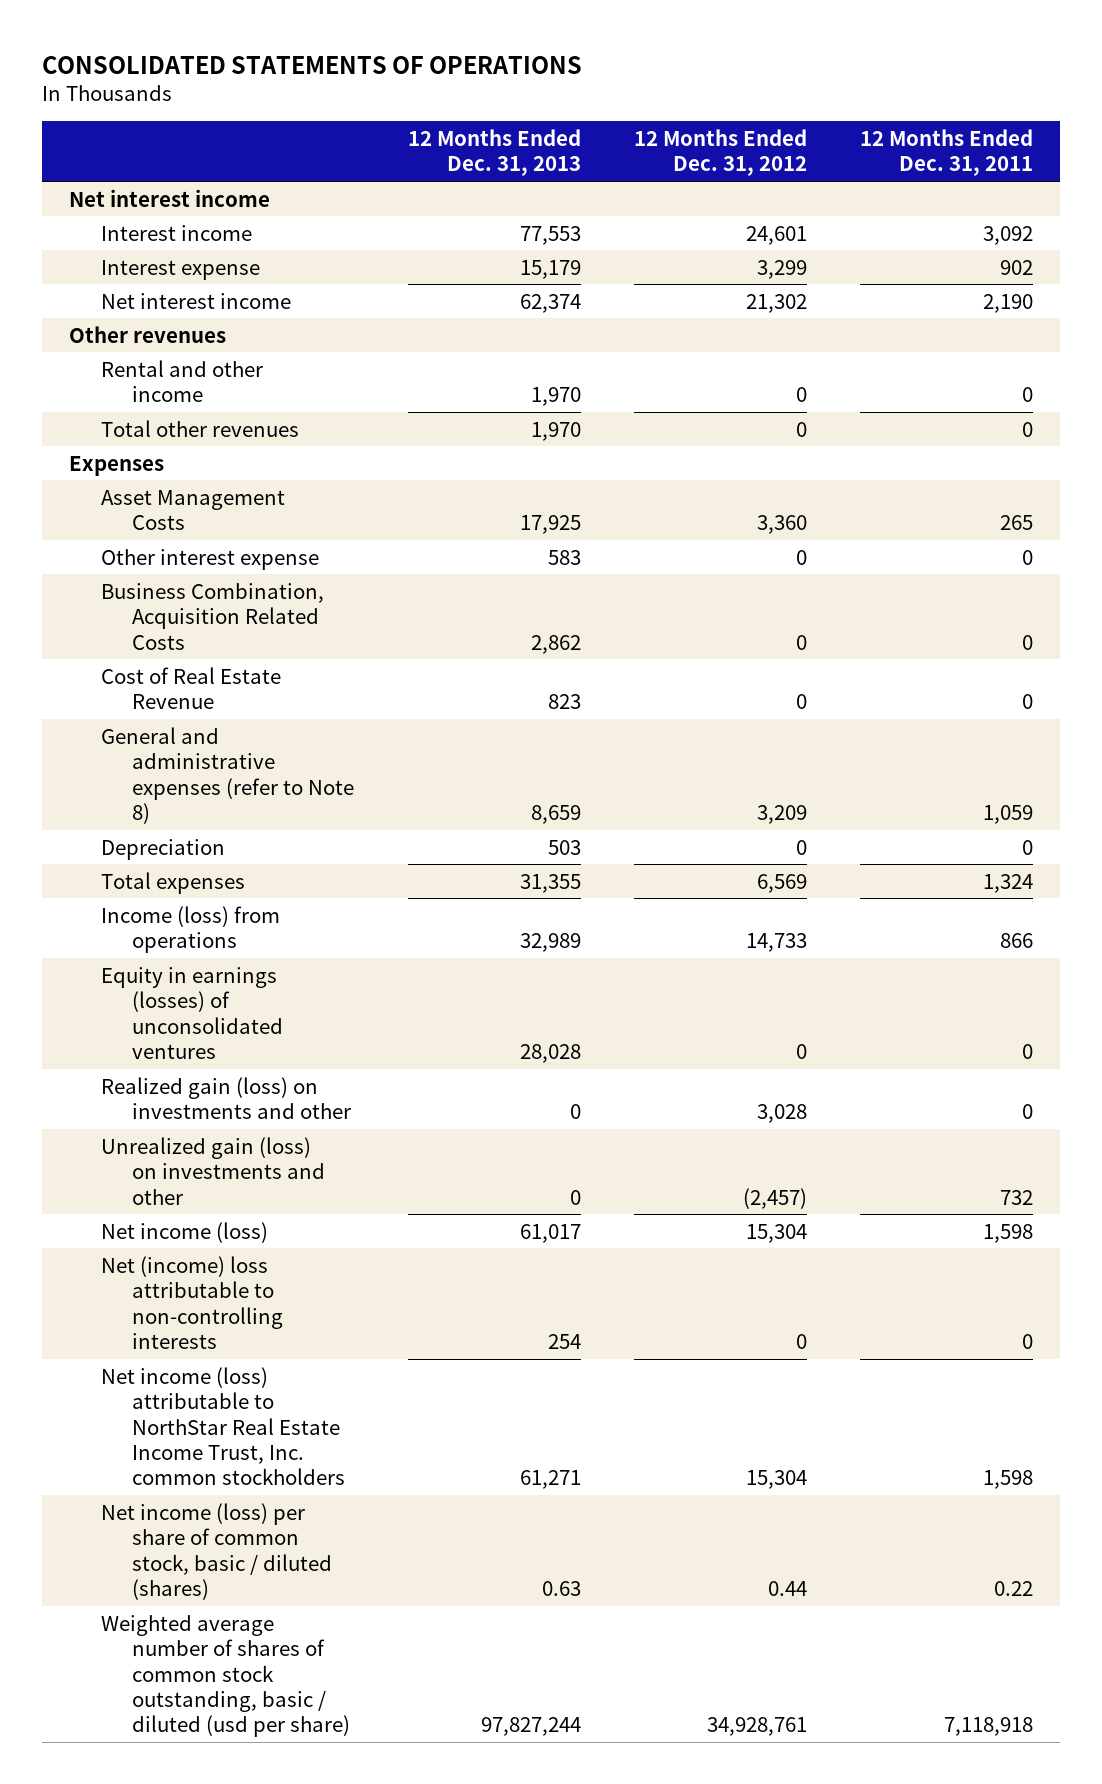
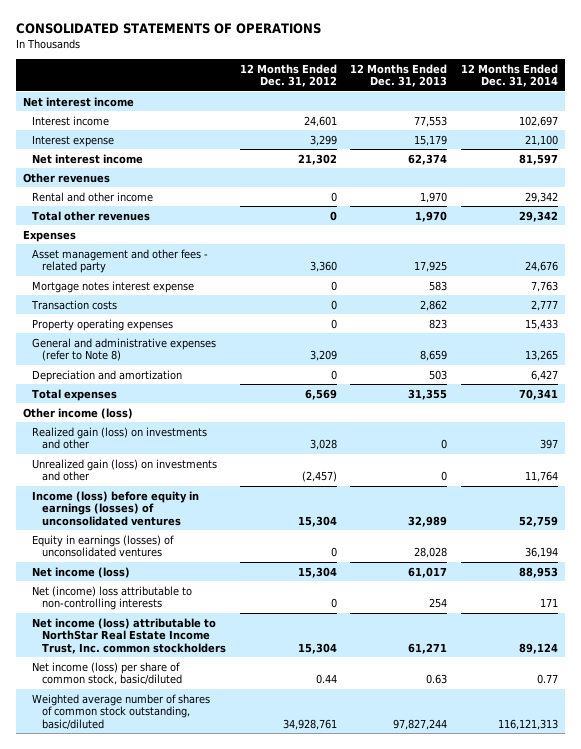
- | 12 Months Ended Dec. 31, 2013 | 12 Months Ended Dec. 31, 2012 | 12 Months Ended Dec. 31, 2011
+ | 12 Months Ended Dec. 31, 2012 | 12 Months Ended Dec. 31, 2013 | 12 Months Ended Dec. 31, 2014
- Asset Management Costs | 17,925 | 3,360 | 265
- Other interest expense | 583 | 0 | 0
- Business Combination, Acquisition Related Costs | 2,862 | 0 | 0
- Cost of Real Estate Revenue | 823 | 0 | 0
+ Asset management and other fees - related party | 3,360 | 17,925 | 24,676
+ Mortgage notes interest expense | 0 | 583 | 7,763
+ Transaction costs | 0 | 2,862 | 2,777
+ Property operating expenses | 0 | 823 | 15,433
- Depreciation | 503 | 0 | 0
+ Depreciation and amortization | 0 | 503 | 6,427
- Income (loss) from operations | 32,989 | 14,733 | 866
+ Other income (loss)
+ Income (loss) before equity in earnings (losses) of unconsolidated ventures | 15,304 | 32,989 | 52,759
moved down: Equity in earnings (losses) of unconsolidated ventures | 0 | 28,028 | 36,194
- Net income (loss) per share of common stock, basic / diluted (shares) | 0.63 | 0.44 | 0.22
- Weighted average number of shares of common stock outstanding, basic / diluted (usd per share) | 97,827,244 | 34,928,761 | 7,118,918
+ Net income (loss) per share of common stock, basic/diluted | 0.44 | 0.63 | 0.77
+ Weighted average number of shares of common stock outstanding, basic/diluted | 34,928,761 | 97,827,244 | 116,121,313

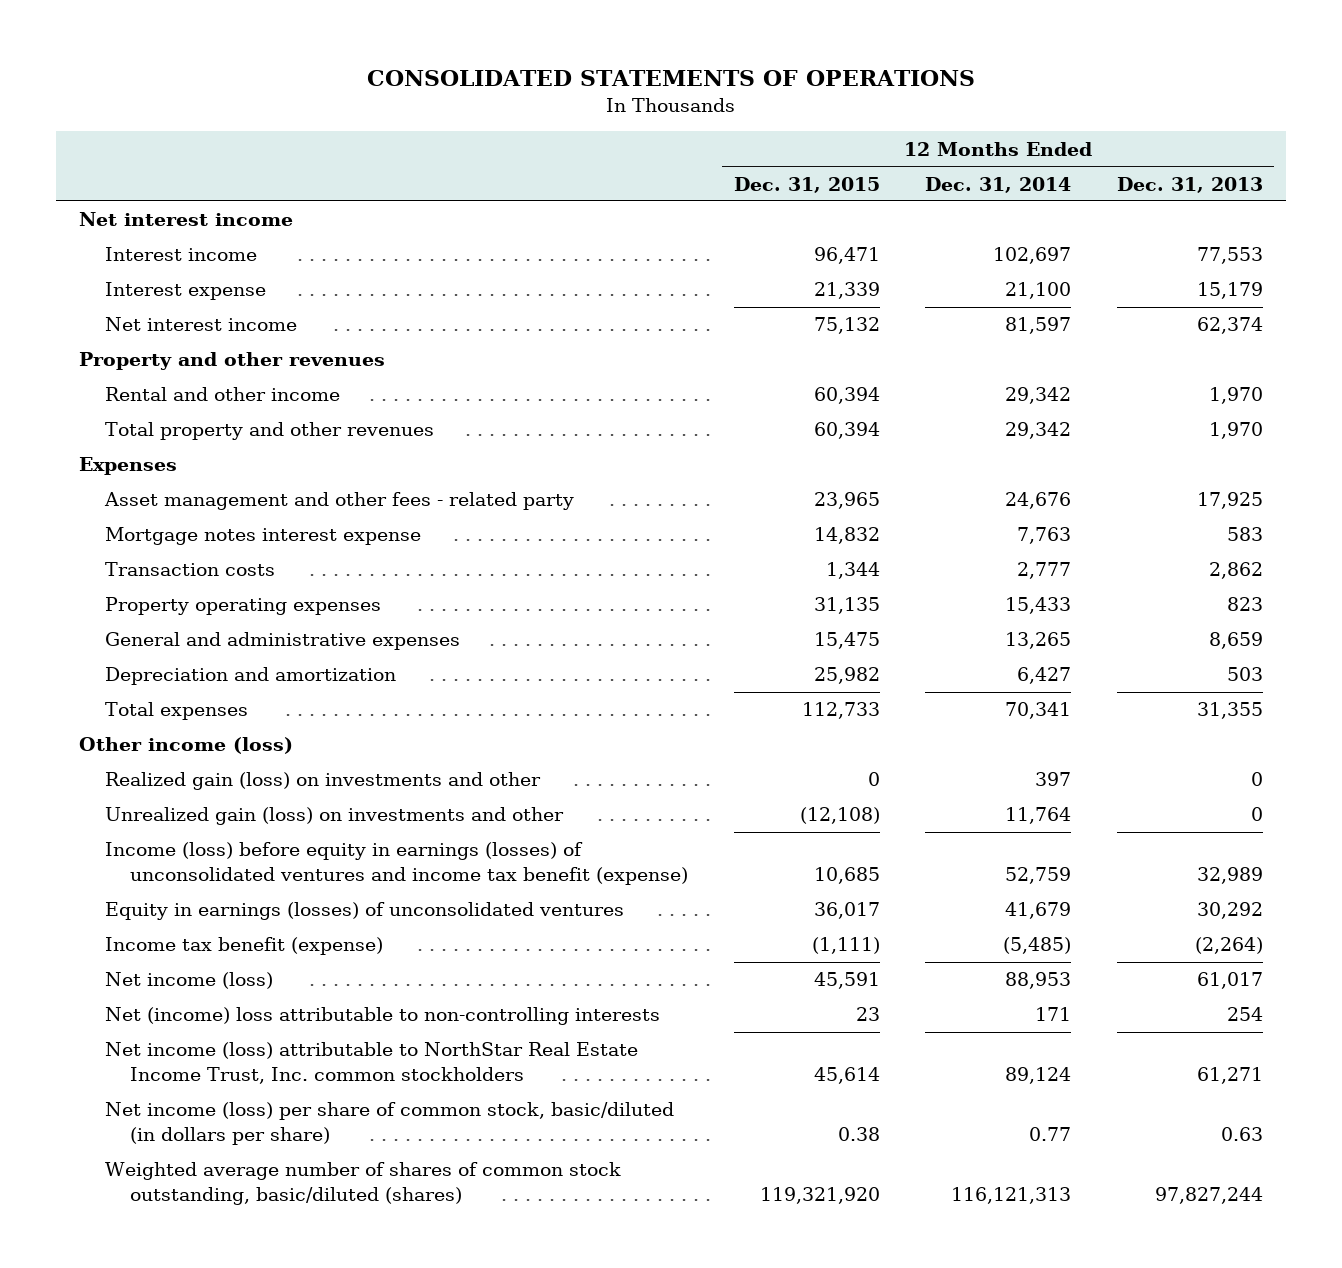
- | 12 Months Ended Dec. 31, 2012 | 12 Months Ended Dec. 31, 2013 | 12 Months Ended Dec. 31, 2014
+ | 12 Months Ended Dec. 31, 2015 | 12 Months Ended Dec. 31, 2014 | 12 Months Ended Dec. 31, 2013
- Other revenues
+ Property and other revenues
- Total other revenues | 0 | 1,970 | 29,342
+ Total property and other revenues | 60,394 | 29,342 | 1,970
- General and administrative expenses (refer to Note 8) | 3,209 | 8,659 | 13,265
+ General and administrative expenses | 15,475 | 13,265 | 8,659
- Income (loss) before equity in earnings (losses) of unconsolidated ventures | 15,304 | 32,989 | 52,759
- Equity in earnings (losses) of unconsolidated ventures | 0 | 28,028 | 36,194
+ Income (loss) before equity in earnings (losses) of unconsolidated ventures and income tax benefit (expense) | 10,685 | 52,759 | 32,989
+ Equity in earnings (losses) of unconsolidated ventures | 36,017 | 41,679 | 30,292
+ Income tax benefit (expense) | (1,111) | (5,485) | (2,264)
- Net income (loss) per share of common stock, basic/diluted | 0.44 | 0.63 | 0.77
- Weighted average number of shares of common stock outstanding, basic/diluted | 34,928,761 | 97,827,244 | 116,121,313
+ Net income (loss) per share of common stock, basic/diluted (in dollars per share) | 0.38 | 0.77 | 0.63
+ Weighted average number of shares of common stock outstanding, basic/diluted (shares) | 119,321,920 | 116,121,313 | 97,827,244

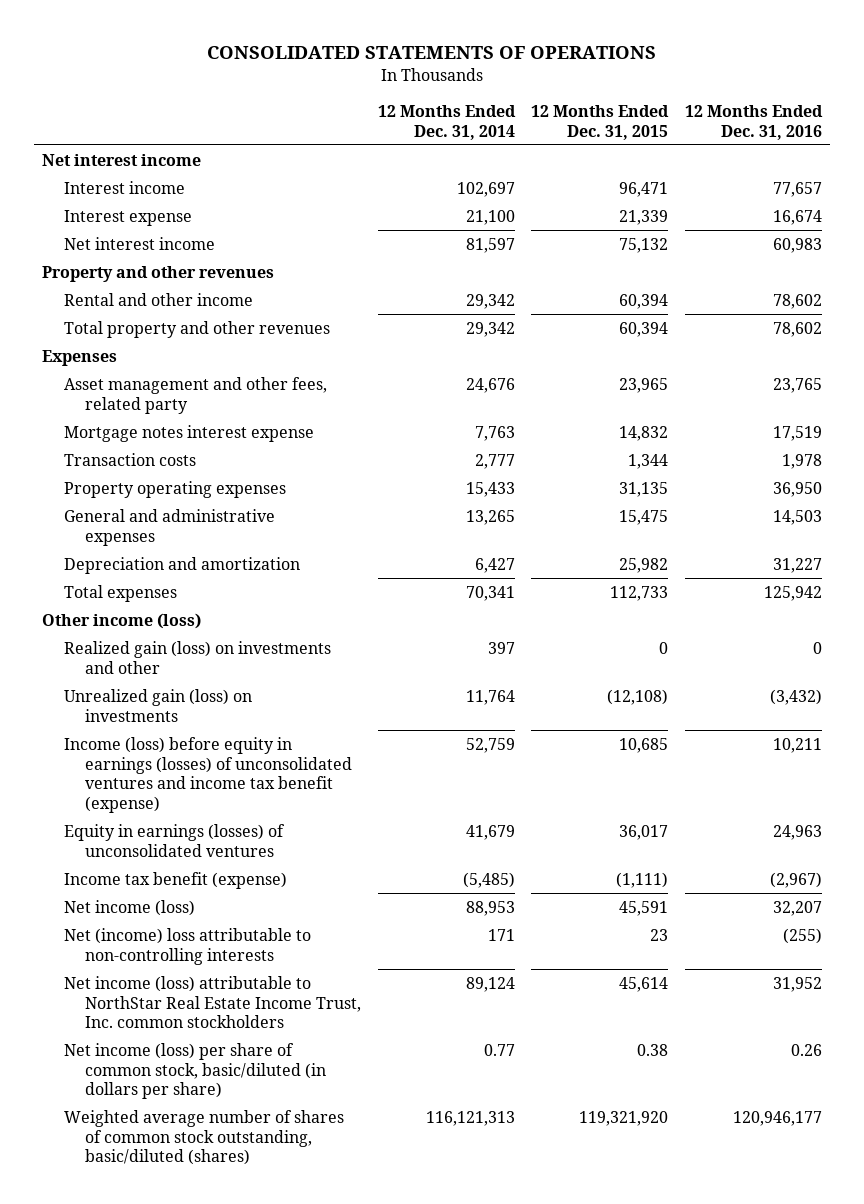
- | 12 Months Ended Dec. 31, 2015 | 12 Months Ended Dec. 31, 2014 | 12 Months Ended Dec. 31, 2013
+ | 12 Months Ended Dec. 31, 2014 | 12 Months Ended Dec. 31, 2015 | 12 Months Ended Dec. 31, 2016
- Asset management and other fees - related party | 23,965 | 24,676 | 17,925
+ Asset management and other fees, related party | 24,676 | 23,965 | 23,765
- Unrealized gain (loss) on investments and other | (12,108) | 11,764 | 0
+ Unrealized gain (loss) on investments | 11,764 | (12,108) | (3,432)

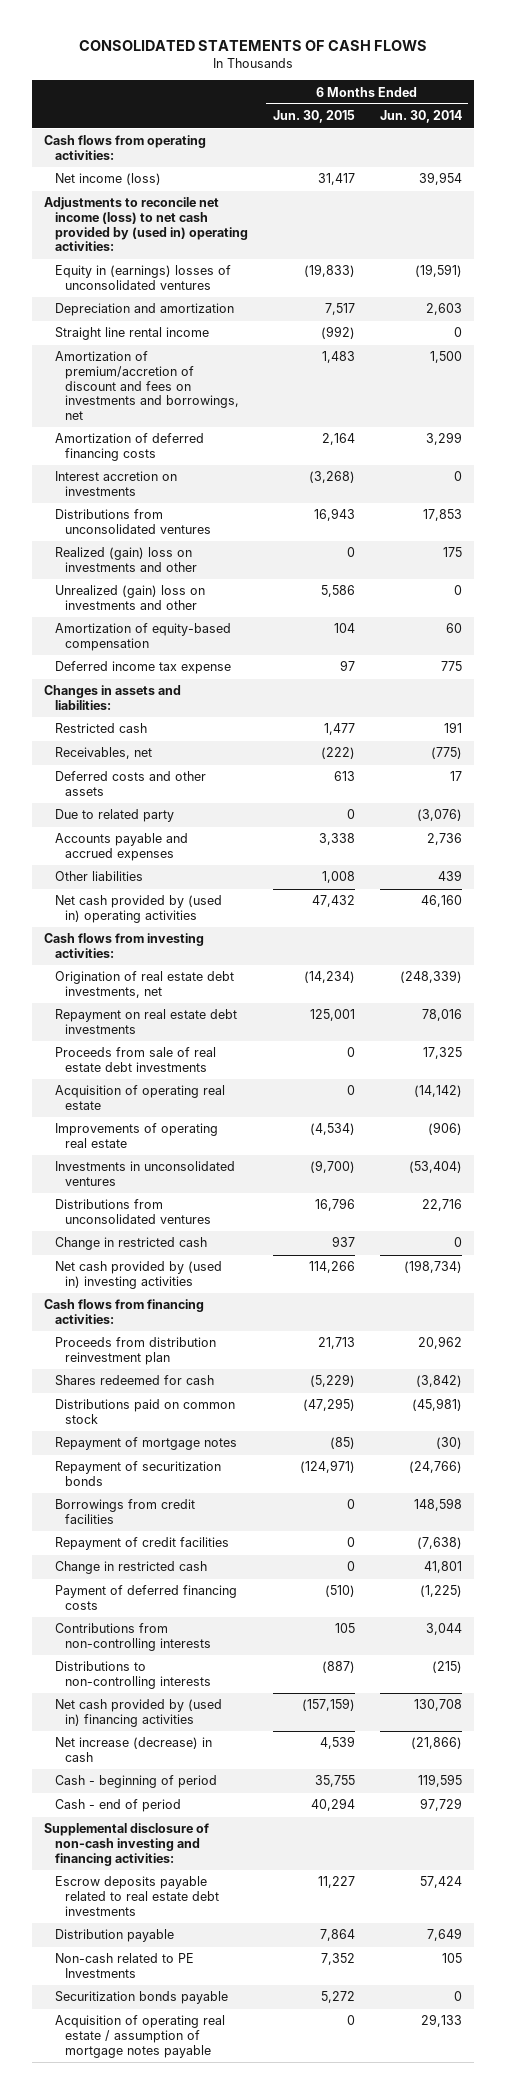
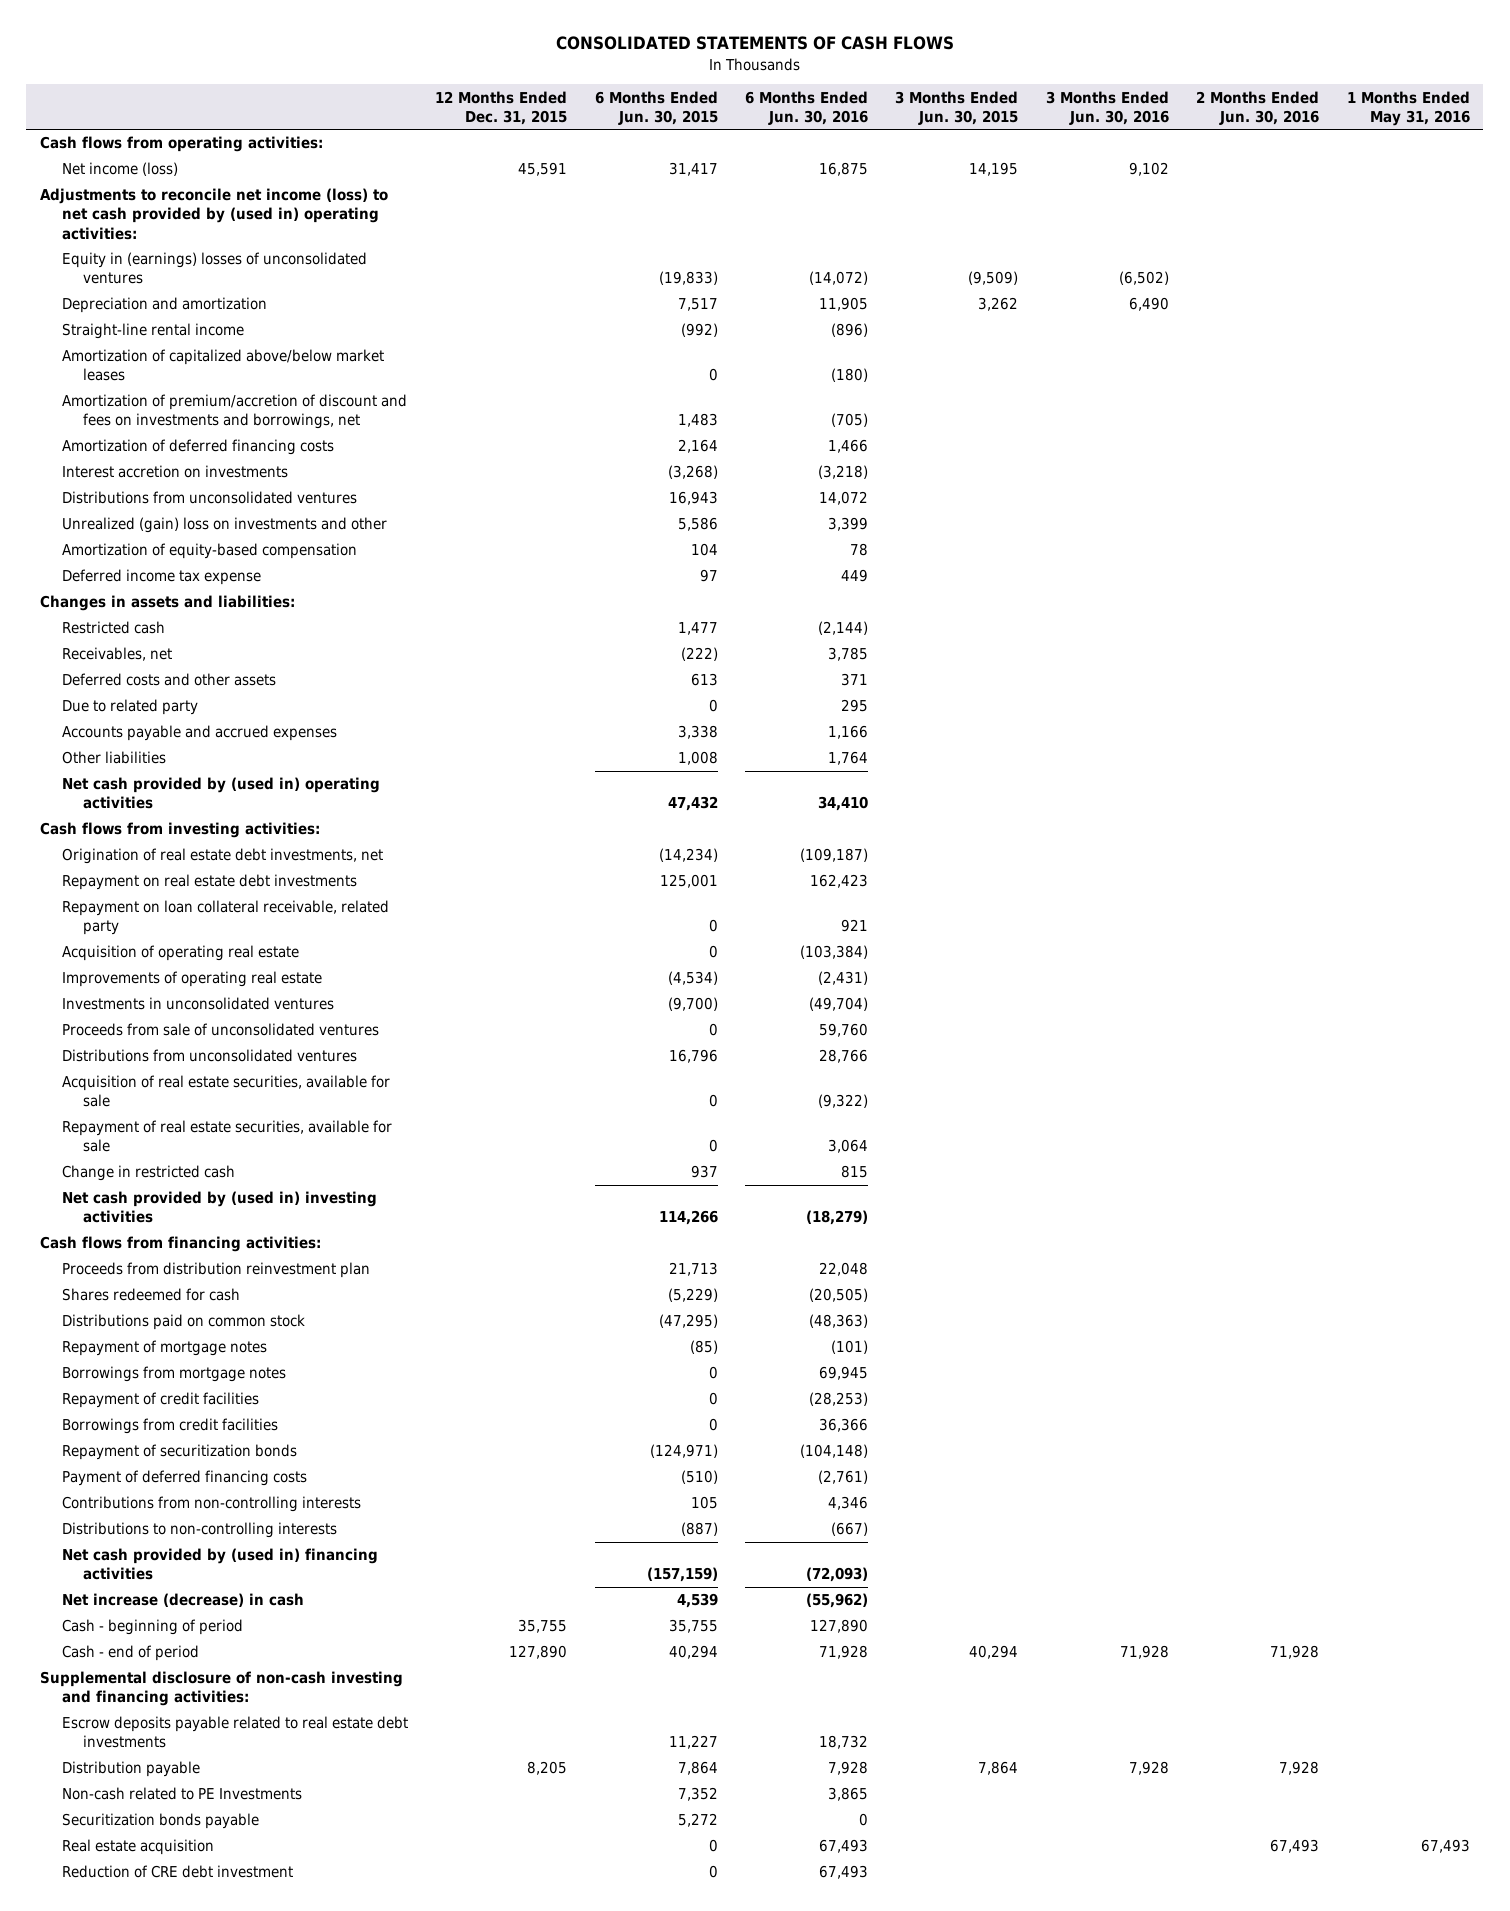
- | 6 Months Ended Jun. 30, 2015 | 6 Months Ended Jun. 30, 2014
+ | 12 Months Ended Dec. 31, 2015 | 6 Months Ended Jun. 30, 2015 | 6 Months Ended Jun. 30, 2016 | 3 Months Ended Jun. 30, 2015 | 3 Months Ended Jun. 30, 2016 | 2 Months Ended Jun. 30, 2016 | 1 Months Ended May 31, 2016
- Straight line rental income | (992) | 0
+ Straight-line rental income | | (992) | (896) | | | |
+ Amortization of capitalized above/below market leases | | 0 | (180) | | | |
- Realized (gain) loss on investments and other | 0 | 175
- Proceeds from sale of real estate debt investments | 0 | 17,325
+ Repayment on loan collateral receivable, related party | | 0 | 921 | | | |
+ Proceeds from sale of unconsolidated ventures | | 0 | 59,760 | | | |
+ Acquisition of real estate securities, available for sale | | 0 | (9,322) | | | |
+ Repayment of real estate securities, available for sale | | 0 | 3,064 | | | |
+ Borrowings from mortgage notes | | 0 | 69,945 | | | |
- Change in restricted cash | 0 | 41,801
moved down: Borrowings from credit facilities | | 0 | 36,366 | | | |
moved down: Repayment of securitization bonds | | (124,971) | (104,148) | | | |
- Acquisition of operating real estate / assumption of mortgage notes payable | 0 | 29,133
+ Real estate acquisition | | 0 | 67,493 | | | 67,493 | 67,493
+ Reduction of CRE debt investment | | 0 | 67,493 | | | |

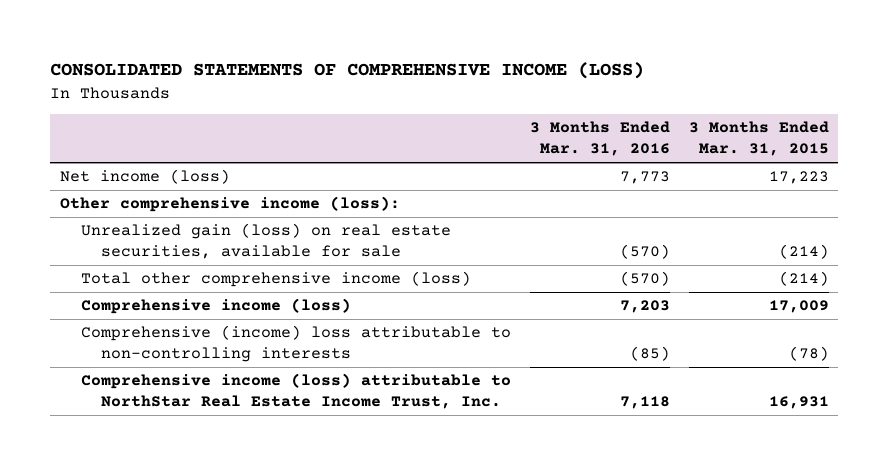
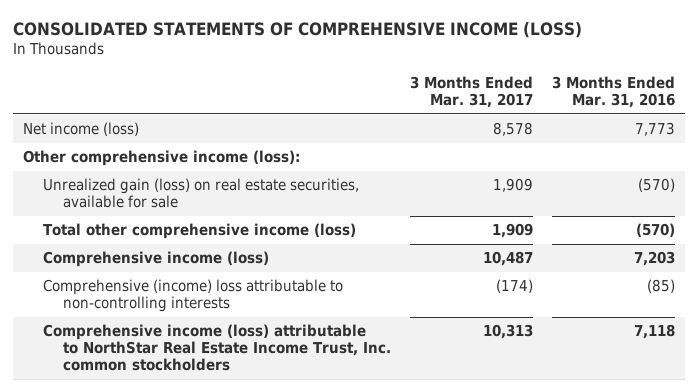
- | 3 Months Ended Mar. 31, 2016 | 3 Months Ended Mar. 31, 2015
+ | 3 Months Ended Mar. 31, 2017 | 3 Months Ended Mar. 31, 2016
- Comprehensive income (loss) attributable to NorthStar Real Estate Income Trust, Inc. | 7,118 | 16,931
+ Comprehensive income (loss) attributable to NorthStar Real Estate Income Trust, Inc. common stockholders | 10,313 | 7,118

